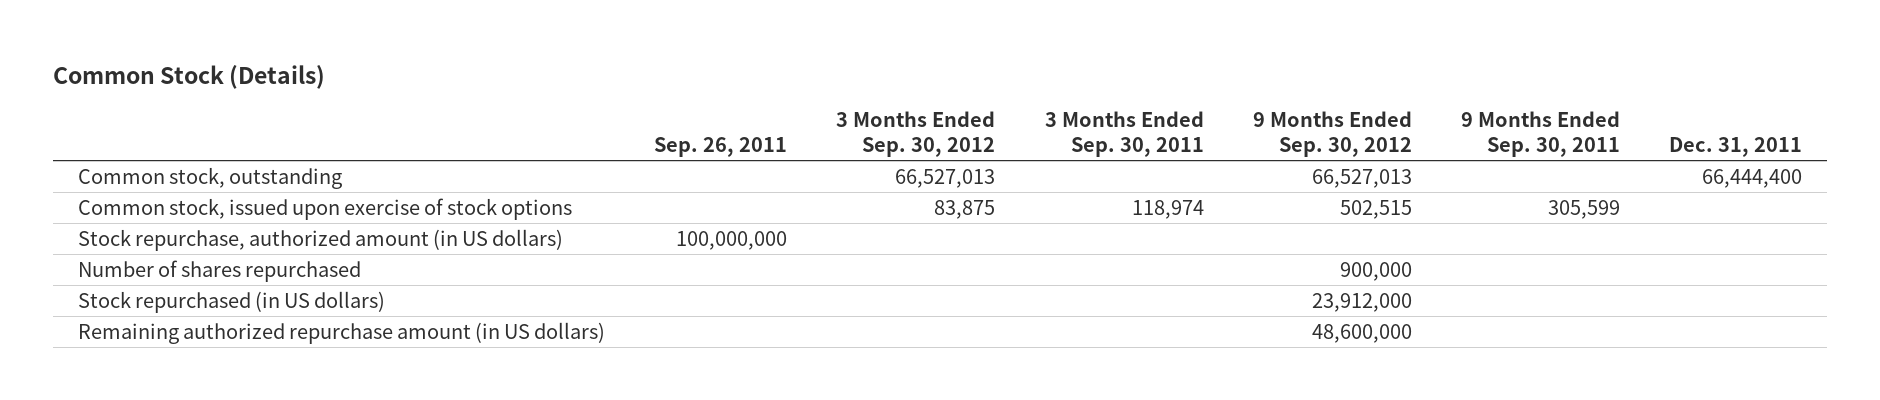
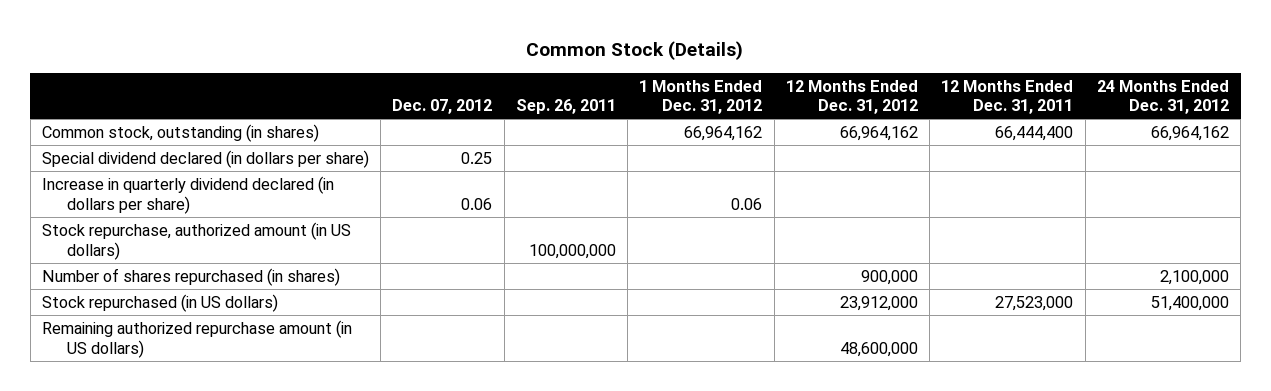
- | Sep. 26, 2011 | 3 Months Ended Sep. 30, 2012 | 3 Months Ended Sep. 30, 2011 | 9 Months Ended Sep. 30, 2012 | 9 Months Ended Sep. 30, 2011 | Dec. 31, 2011
+ | Dec. 07, 2012 | Sep. 26, 2011 | 1 Months Ended Dec. 31, 2012 | 12 Months Ended Dec. 31, 2012 | 12 Months Ended Dec. 31, 2011 | 24 Months Ended Dec. 31, 2012
- Common stock, outstanding | | 66,527,013 | | 66,527,013 | | 66,444,400
- Common stock, issued upon exercise of stock options | | 83,875 | 118,974 | 502,515 | 305,599 |
+ Common stock, outstanding (in shares) | | | 66,964,162 | 66,964,162 | 66,444,400 | 66,964,162
+ Special dividend declared (in dollars per share) | 0.25 | | | | |
+ Increase in quarterly dividend declared (in dollars per share) | 0.06 | | 0.06 | | |
- Number of shares repurchased | | | | 900,000 | |
+ Number of shares repurchased (in shares) | | | | 900,000 | | 2,100,000

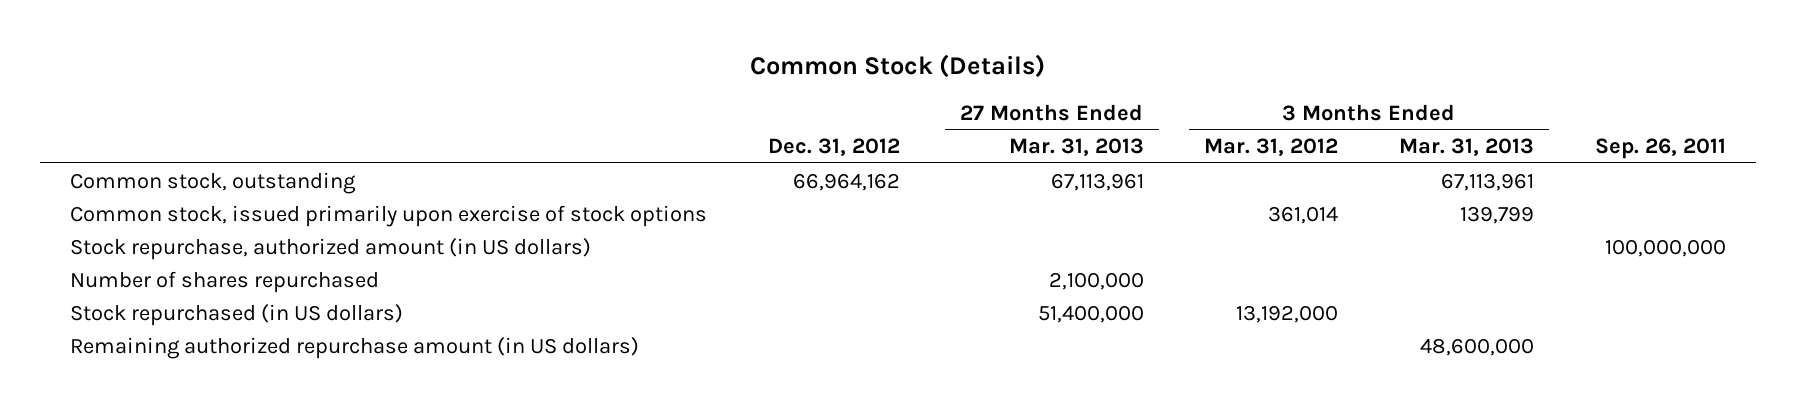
- | Dec. 07, 2012 | Sep. 26, 2011 | 1 Months Ended Dec. 31, 2012 | 12 Months Ended Dec. 31, 2012 | 12 Months Ended Dec. 31, 2011 | 24 Months Ended Dec. 31, 2012
+ | Dec. 31, 2012 | 27 Months Ended Mar. 31, 2013 | 3 Months Ended Mar. 31, 2012 | 3 Months Ended Mar. 31, 2013 | Sep. 26, 2011
- Common stock, outstanding (in shares) | | | 66,964,162 | 66,964,162 | 66,444,400 | 66,964,162
- Special dividend declared (in dollars per share) | 0.25 | | | | |
- Increase in quarterly dividend declared (in dollars per share) | 0.06 | | 0.06 | | |
+ Common stock, outstanding | 66,964,162 | 67,113,961 | | 67,113,961 |
+ Common stock, issued primarily upon exercise of stock options | | | 361,014 | 139,799 |
- Number of shares repurchased (in shares) | | | | 900,000 | | 2,100,000
+ Number of shares repurchased | | 2,100,000 | | |

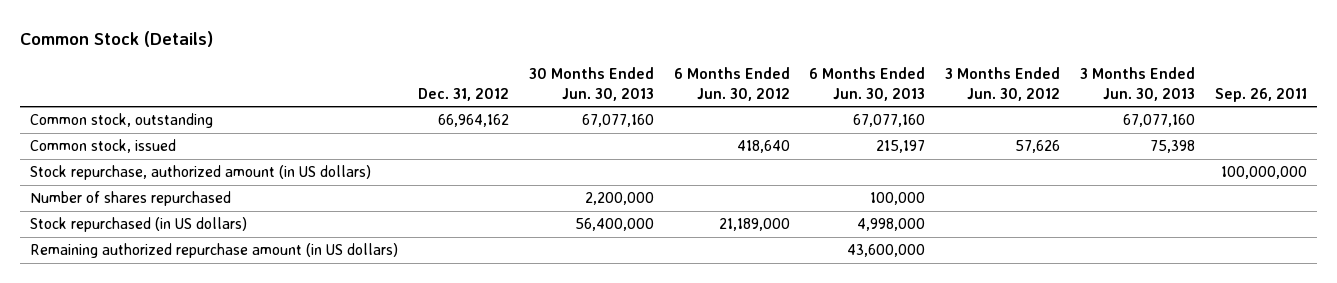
- | Dec. 31, 2012 | 27 Months Ended Mar. 31, 2013 | 3 Months Ended Mar. 31, 2012 | 3 Months Ended Mar. 31, 2013 | Sep. 26, 2011
+ | Dec. 31, 2012 | 30 Months Ended Jun. 30, 2013 | 6 Months Ended Jun. 30, 2012 | 6 Months Ended Jun. 30, 2013 | 3 Months Ended Jun. 30, 2012 | 3 Months Ended Jun. 30, 2013 | Sep. 26, 2011
- Common stock, issued primarily upon exercise of stock options | | | 361,014 | 139,799 |
+ Common stock, issued | | | 418,640 | 215,197 | 57,626 | 75,398 |

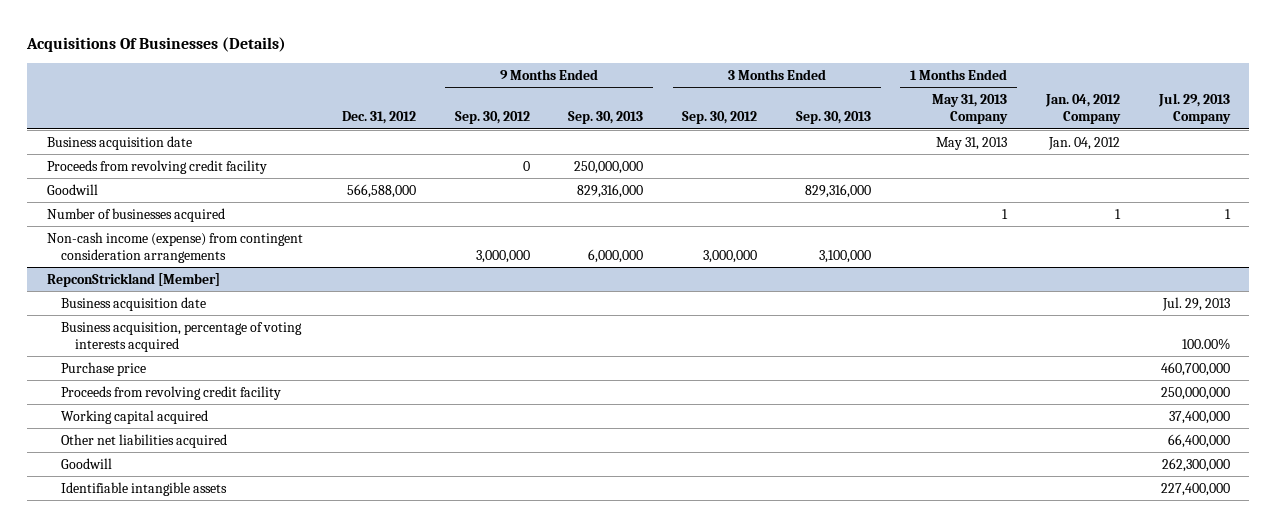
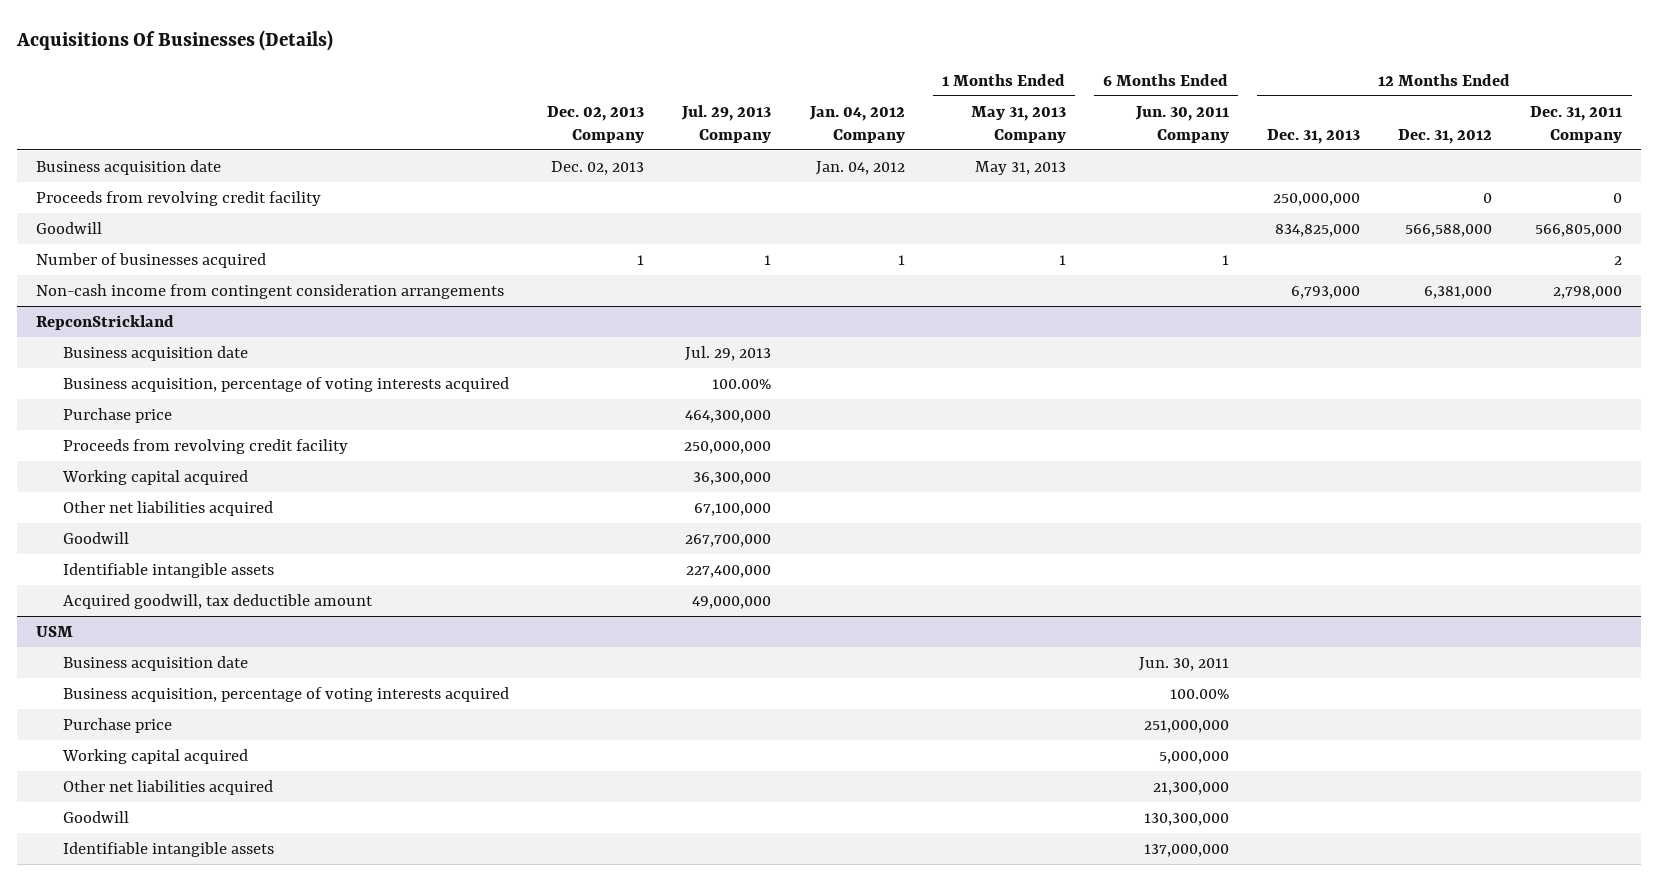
- | Dec. 31, 2012 | 9 Months Ended Sep. 30, 2012 | 9 Months Ended Sep. 30, 2013 | 3 Months Ended Sep. 30, 2012 | 3 Months Ended Sep. 30, 2013 | 1 Months Ended May 31, 2013 Company | Jan. 04, 2012 Company | Jul. 29, 2013 Company
+ | Dec. 02, 2013 Company | Jul. 29, 2013 Company | Jan. 04, 2012 Company | 1 Months Ended May 31, 2013 Company | 6 Months Ended Jun. 30, 2011 Company | 12 Months Ended Dec. 31, 2013 | 12 Months Ended Dec. 31, 2012 | 12 Months Ended Dec. 31, 2011 Company
- Non-cash income (expense) from contingent consideration arrangements | | 3,000,000 | 6,000,000 | 3,000,000 | 3,100,000 | | |
- RepconStrickland [Member]
+ Non-cash income from contingent consideration arrangements | | | | | | 6,793,000 | 6,381,000 | 2,798,000
+ RepconStrickland
- Purchase price | | | | | | | | 460,700,000
+ Purchase price | | 464,300,000 | | | | | |
- Working capital acquired | | | | | | | | 37,400,000
- Other net liabilities acquired | | | | | | | | 66,400,000
- Goodwill | | | | | | | | 262,300,000
+ Working capital acquired | | 36,300,000 | | | | | |
+ Other net liabilities acquired | | 67,100,000 | | | | | |
+ Goodwill | | 267,700,000 | | | | | |
+ Acquired goodwill, tax deductible amount | | 49,000,000 | | | | | |
+ USM
+ Business acquisition date | | | | | Jun. 30, 2011 | | |
+ Business acquisition, percentage of voting interests acquired | | | | | 100.00% | | |
+ Purchase price | | | | | 251,000,000 | | |
+ Working capital acquired | | | | | 5,000,000 | | |
+ Other net liabilities acquired | | | | | 21,300,000 | | |
+ Goodwill | | | | | 130,300,000 | | |
+ Identifiable intangible assets | | | | | 137,000,000 | | |

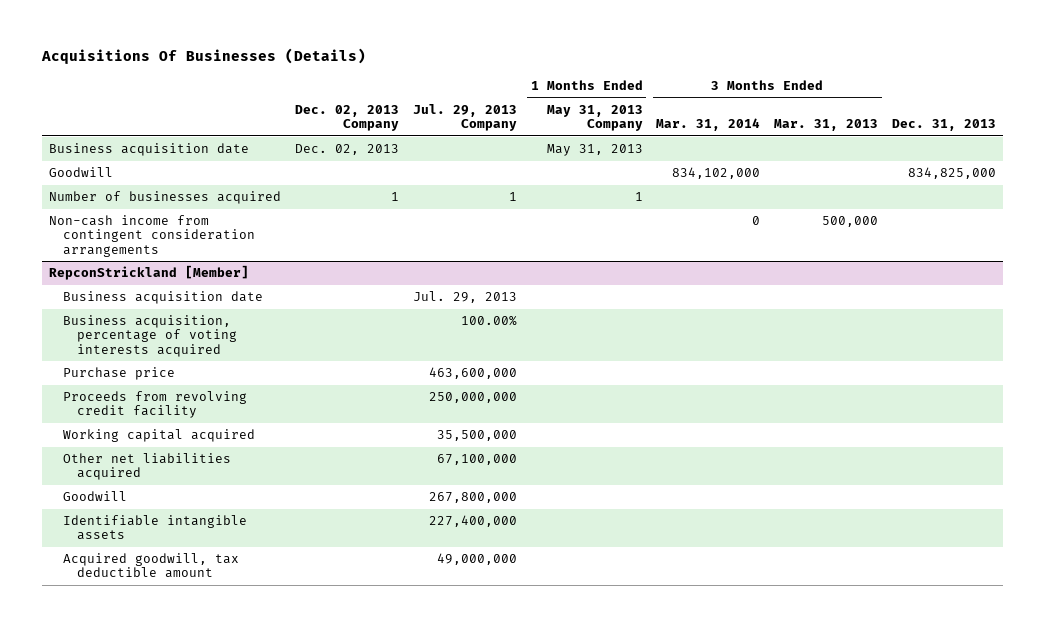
- | Dec. 02, 2013 Company | Jul. 29, 2013 Company | Jan. 04, 2012 Company | 1 Months Ended May 31, 2013 Company | 6 Months Ended Jun. 30, 2011 Company | 12 Months Ended Dec. 31, 2013 | 12 Months Ended Dec. 31, 2012 | 12 Months Ended Dec. 31, 2011 Company
+ | Dec. 02, 2013 Company | Jul. 29, 2013 Company | 1 Months Ended May 31, 2013 Company | 3 Months Ended Mar. 31, 2014 | 3 Months Ended Mar. 31, 2013 | Dec. 31, 2013
- Proceeds from revolving credit facility | | | | | | 250,000,000 | 0 | 0
- RepconStrickland
+ RepconStrickland [Member]
- Purchase price | | 464,300,000 | | | | | |
+ Purchase price | | 463,600,000 | | | |
- Working capital acquired | | 36,300,000 | | | | | |
+ Working capital acquired | | 35,500,000 | | | |
- Goodwill | | 267,700,000 | | | | | |
+ Goodwill | | 267,800,000 | | | |
- USM
- Business acquisition date | | | | | Jun. 30, 2011 | | |
- Business acquisition, percentage of voting interests acquired | | | | | 100.00% | | |
- Purchase price | | | | | 251,000,000 | | |
- Working capital acquired | | | | | 5,000,000 | | |
- Other net liabilities acquired | | | | | 21,300,000 | | |
- Goodwill | | | | | 130,300,000 | | |
- Identifiable intangible assets | | | | | 137,000,000 | | |

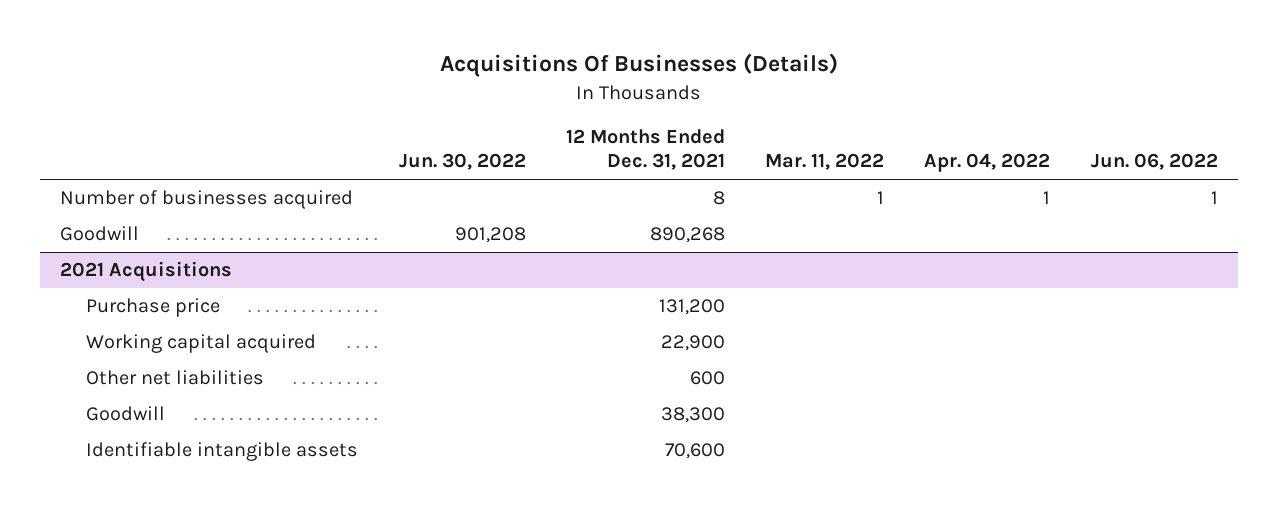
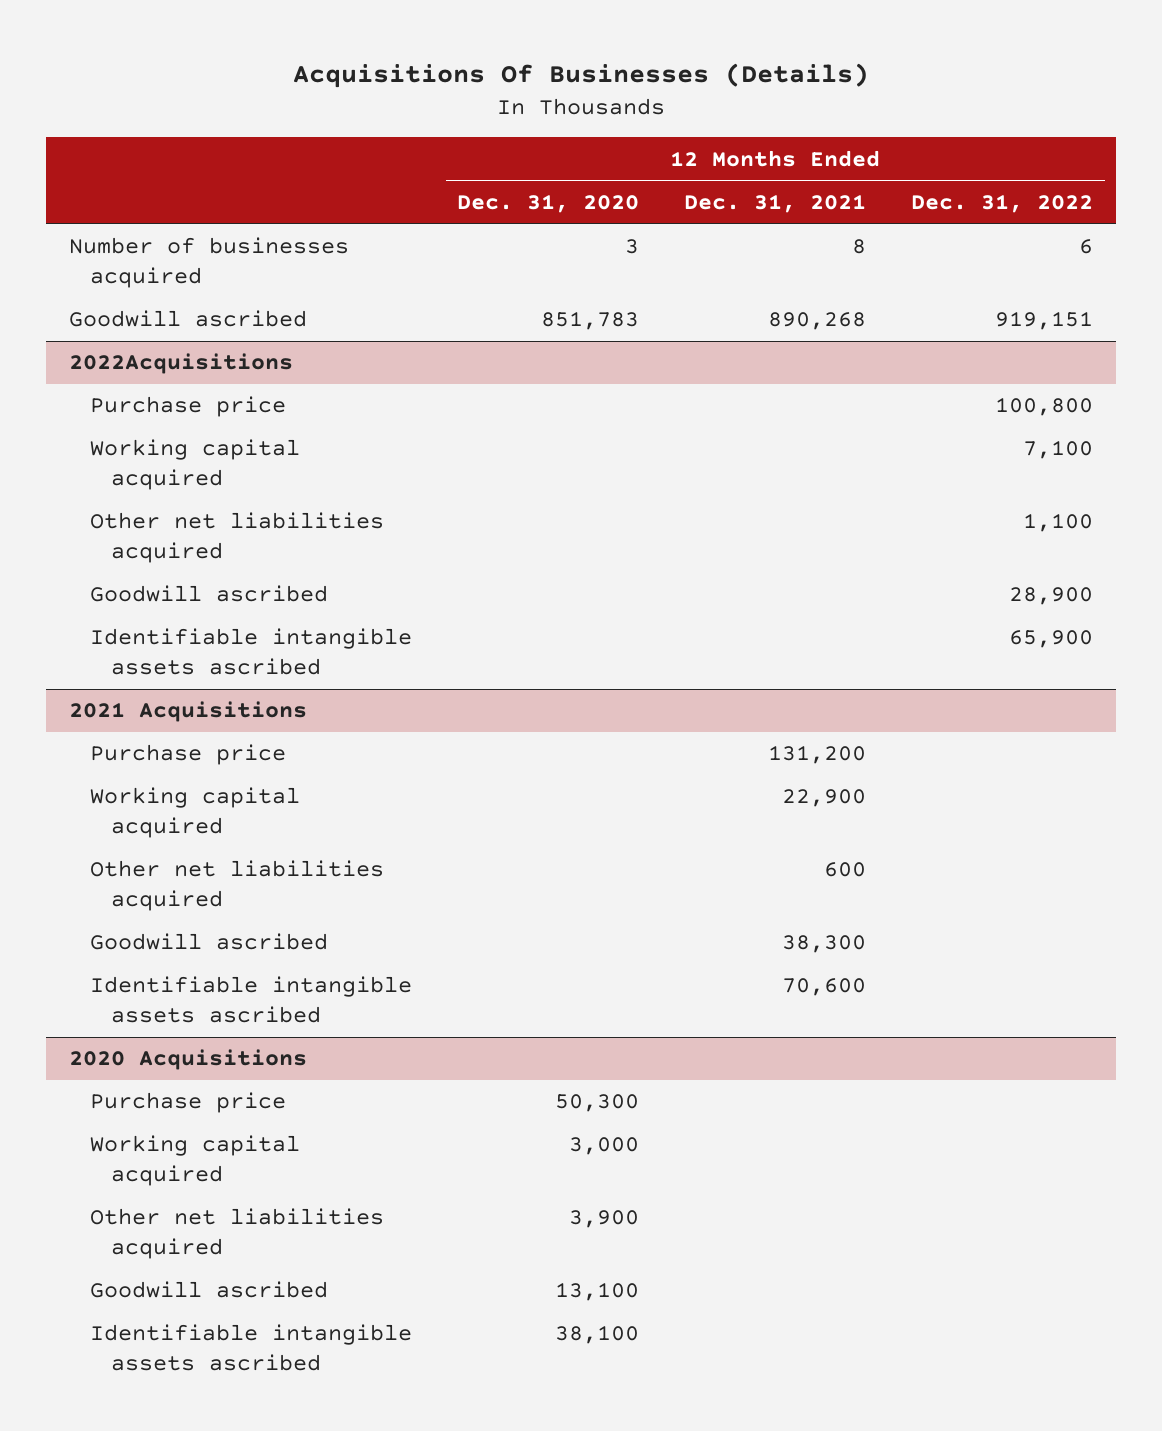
- | Jun. 30, 2022 | 12 Months Ended Dec. 31, 2021 | Mar. 11, 2022 | Apr. 04, 2022 | Jun. 06, 2022
+ | 12 Months Ended Dec. 31, 2020 | 12 Months Ended Dec. 31, 2021 | 12 Months Ended Dec. 31, 2022
- Goodwill | 901,208 | 890,268 | | |
+ Goodwill ascribed | 851,783 | 890,268 | 919,151
+ 2022Acquisitions
+ Purchase price | | | 100,800
+ Working capital acquired | | | 7,100
+ Other net liabilities acquired | | | 1,100
+ Goodwill ascribed | | | 28,900
+ Identifiable intangible assets ascribed | | | 65,900
@ 2021 Acquisitions
- Other net liabilities | | 600 | | |
- Goodwill | | 38,300 | | |
- Identifiable intangible assets | | 70,600 | | |
+ Other net liabilities acquired | | 600 |
+ Goodwill ascribed | | 38,300 |
+ Identifiable intangible assets ascribed | | 70,600 |
+ 2020 Acquisitions
+ Purchase price | 50,300 | |
+ Working capital acquired | 3,000 | |
+ Other net liabilities acquired | 3,900 | |
+ Goodwill ascribed | 13,100 | |
+ Identifiable intangible assets ascribed | 38,100 | |

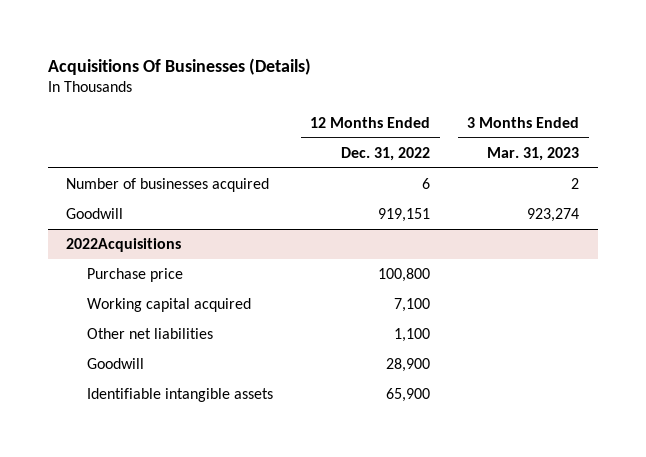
- | 12 Months Ended Dec. 31, 2020 | 12 Months Ended Dec. 31, 2021 | 12 Months Ended Dec. 31, 2022
+ | 12 Months Ended Dec. 31, 2022 | 3 Months Ended Mar. 31, 2023
- Goodwill ascribed | 851,783 | 890,268 | 919,151
+ Goodwill | 919,151 | 923,274
@ 2022Acquisitions
- Other net liabilities acquired | | | 1,100
- Goodwill ascribed | | | 28,900
- Identifiable intangible assets ascribed | | | 65,900
- 2021 Acquisitions
- Purchase price | | 131,200 |
- Working capital acquired | | 22,900 |
- Other net liabilities acquired | | 600 |
- Goodwill ascribed | | 38,300 |
- Identifiable intangible assets ascribed | | 70,600 |
- 2020 Acquisitions
- Purchase price | 50,300 | |
- Working capital acquired | 3,000 | |
- Other net liabilities acquired | 3,900 | |
- Goodwill ascribed | 13,100 | |
- Identifiable intangible assets ascribed | 38,100 | |
@ 2022Acquisitions
+ Other net liabilities | 1,100 |
+ Goodwill | 28,900 |
+ Identifiable intangible assets | 65,900 |

